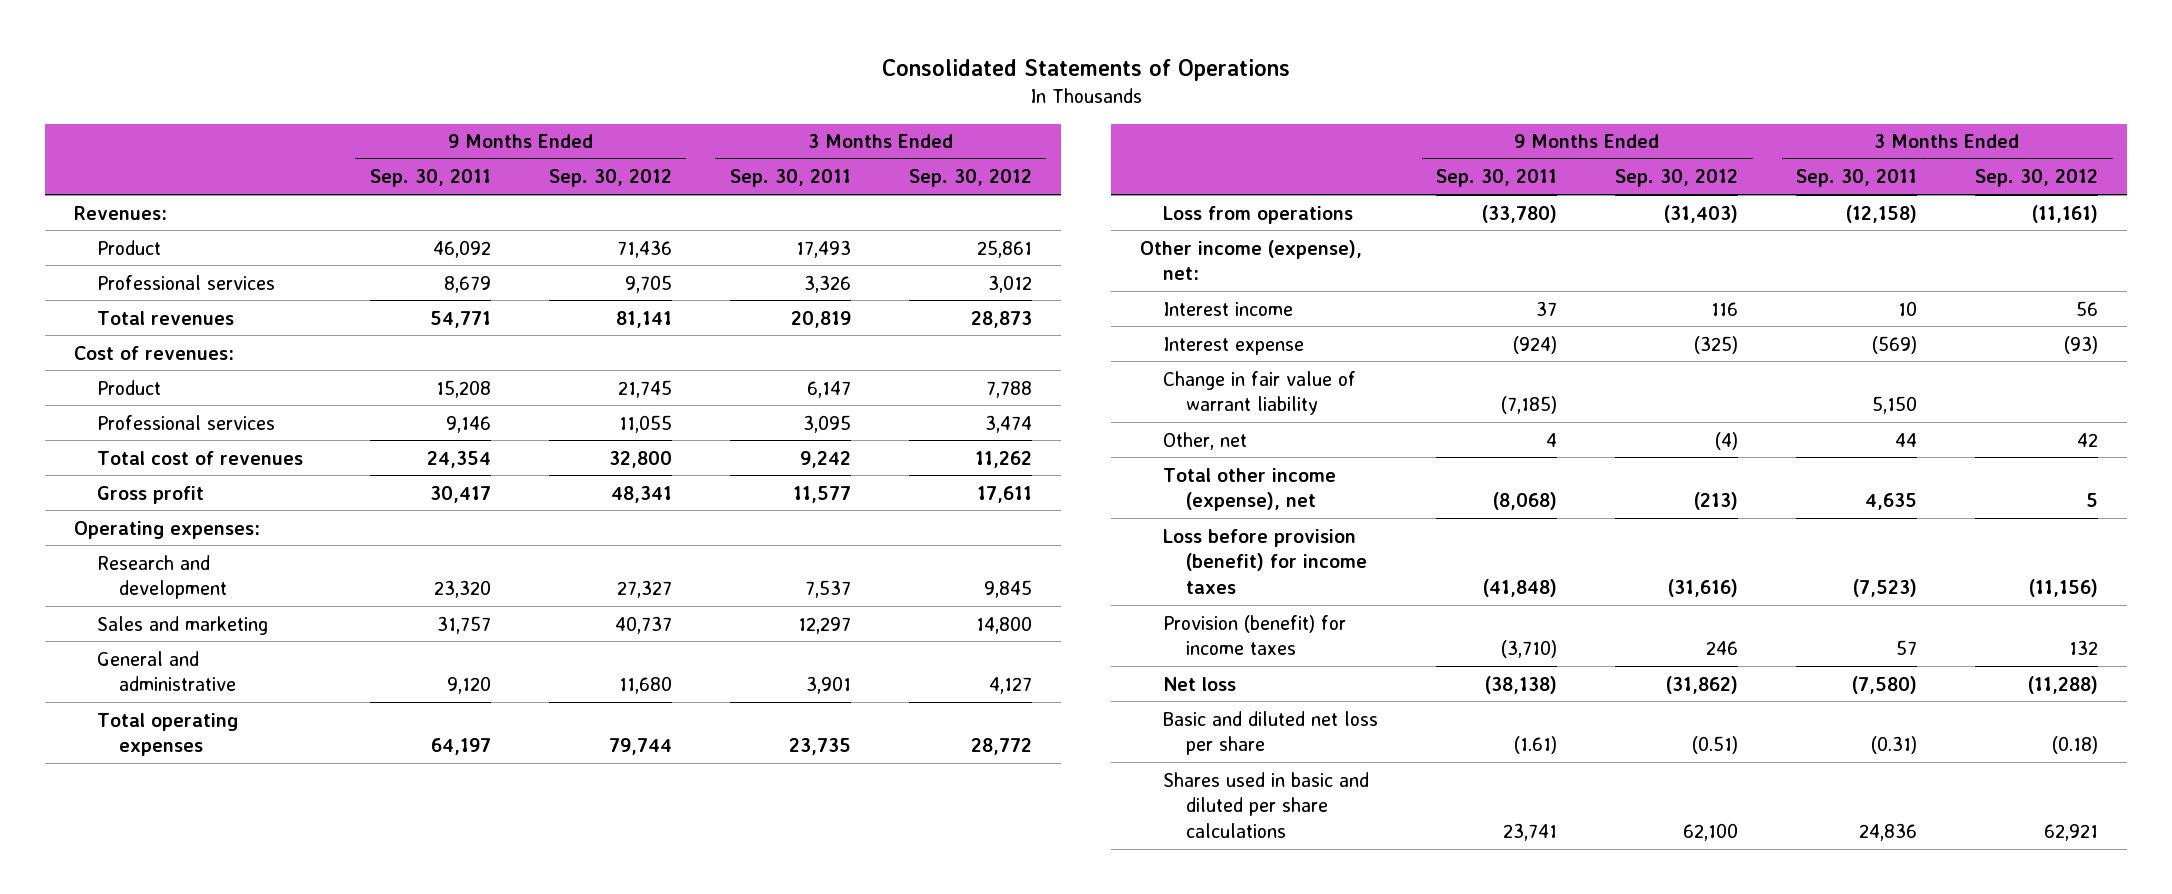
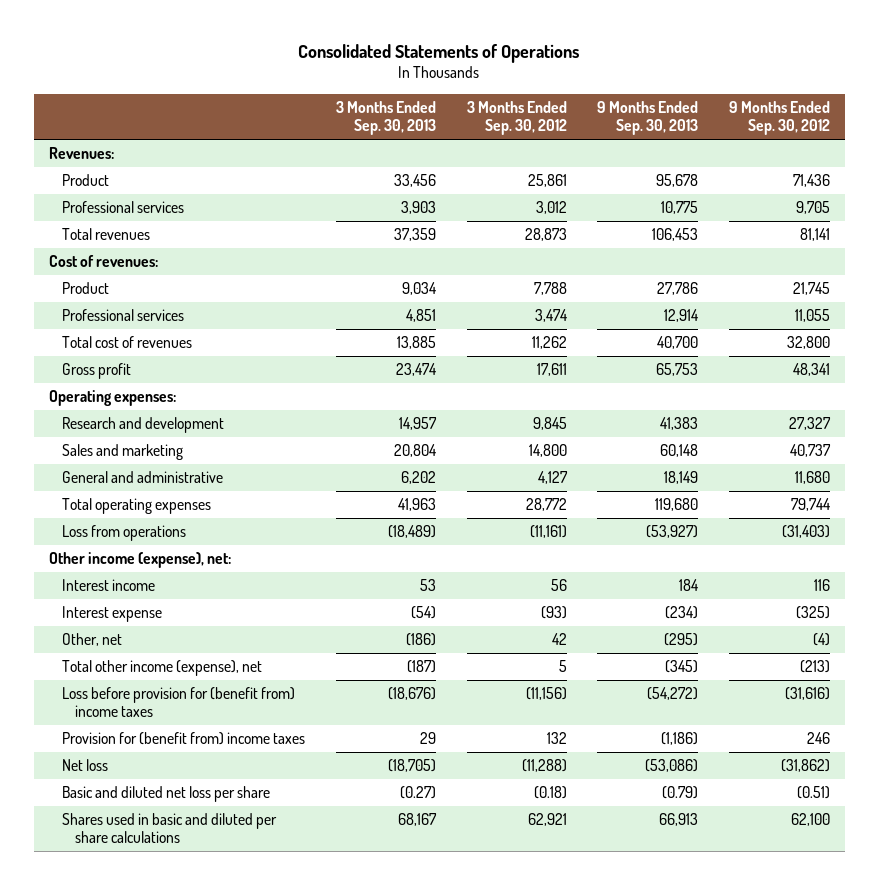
- | 9 Months Ended Sep. 30, 2011 | 9 Months Ended Sep. 30, 2012 | 3 Months Ended Sep. 30, 2011 | 3 Months Ended Sep. 30, 2012
+ | 3 Months Ended Sep. 30, 2013 | 3 Months Ended Sep. 30, 2012 | 9 Months Ended Sep. 30, 2013 | 9 Months Ended Sep. 30, 2012
- Change in fair value of warrant liability | (7,185) | | 5,150 |
- Loss before provision (benefit) for income taxes | (41,848) | (31,616) | (7,523) | (11,156)
- Provision (benefit) for income taxes | (3,710) | 246 | 57 | 132
+ Loss before provision for (benefit from) income taxes | (18,676) | (11,156) | (54,272) | (31,616)
+ Provision for (benefit from) income taxes | 29 | 132 | (1,186) | 246

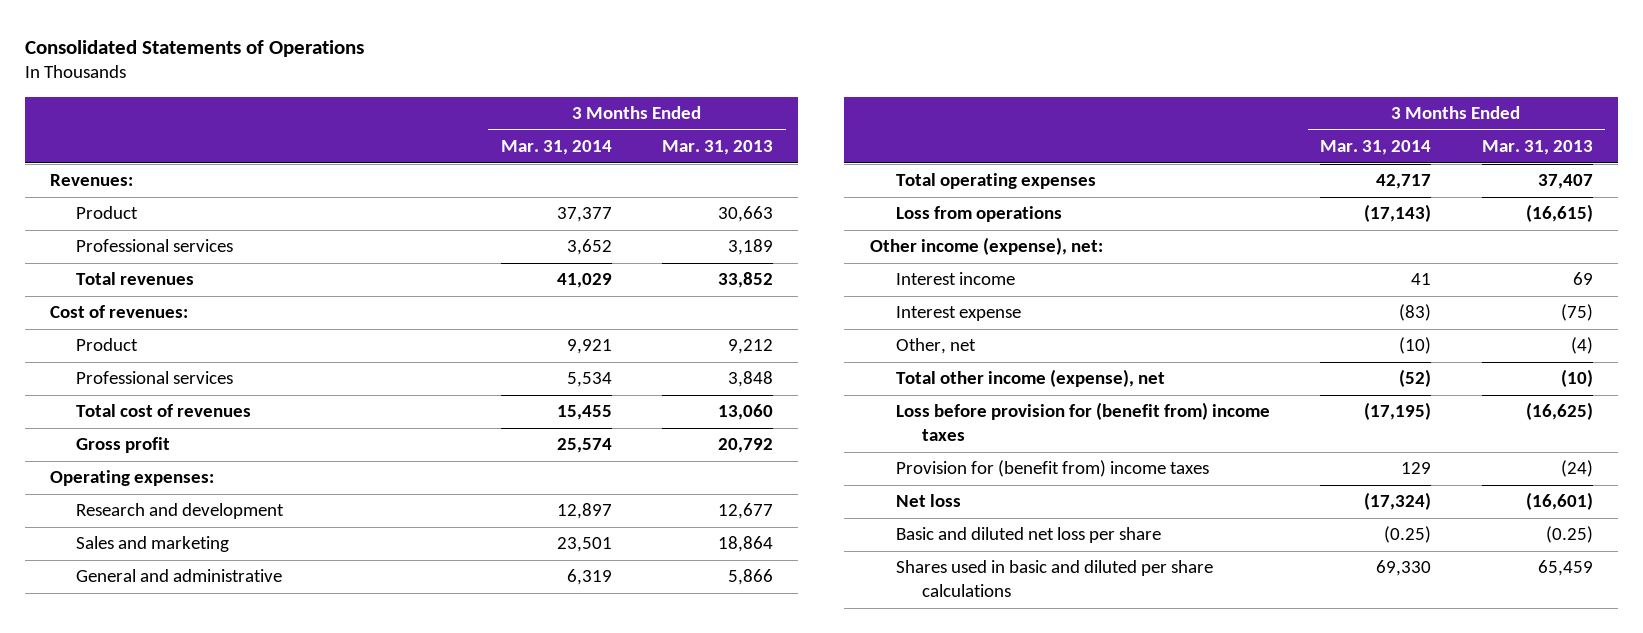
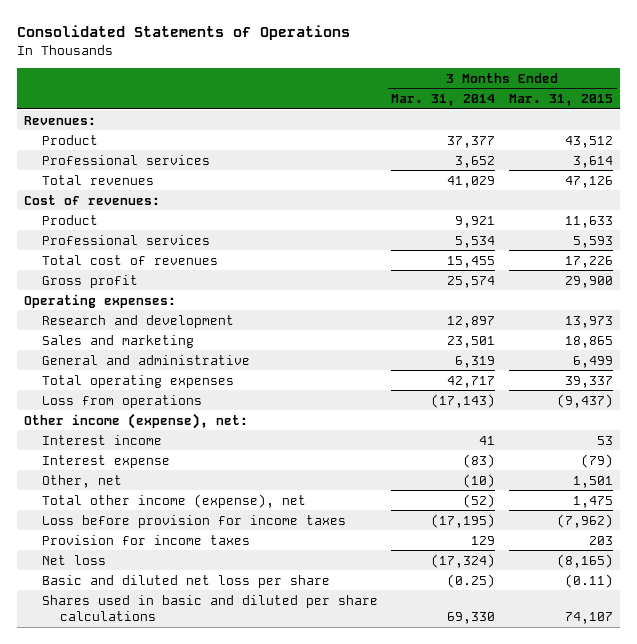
- | 3 Months Ended Mar. 31, 2014 | 3 Months Ended Mar. 31, 2013
+ | 3 Months Ended Mar. 31, 2014 | 3 Months Ended Mar. 31, 2015
- Loss before provision for (benefit from) income taxes | (17,195) | (16,625)
- Provision for (benefit from) income taxes | 129 | (24)
+ Loss before provision for income taxes | (17,195) | (7,962)
+ Provision for income taxes | 129 | 203

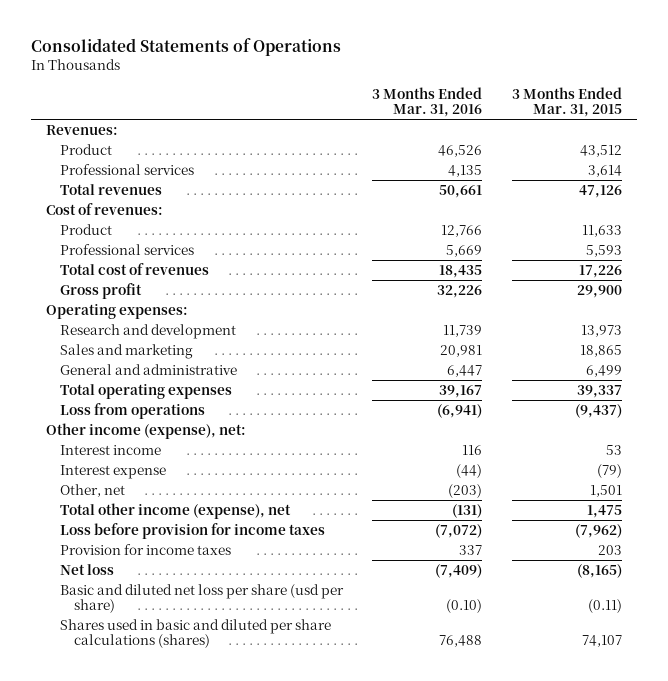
- | 3 Months Ended Mar. 31, 2014 | 3 Months Ended Mar. 31, 2015
+ | 3 Months Ended Mar. 31, 2016 | 3 Months Ended Mar. 31, 2015
- Basic and diluted net loss per share | (0.25) | (0.11)
- Shares used in basic and diluted per share calculations | 69,330 | 74,107
+ Basic and diluted net loss per share (usd per share) | (0.10) | (0.11)
+ Shares used in basic and diluted per share calculations (shares) | 76,488 | 74,107

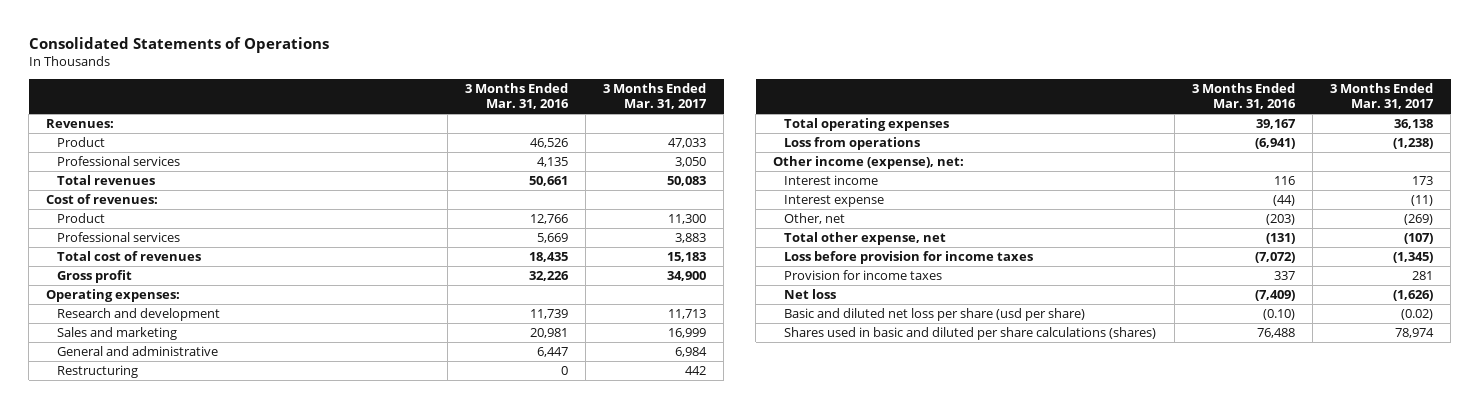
- | 3 Months Ended Mar. 31, 2016 | 3 Months Ended Mar. 31, 2015
+ | 3 Months Ended Mar. 31, 2016 | 3 Months Ended Mar. 31, 2017
+ Restructuring | 0 | 442
- Total other income (expense), net | (131) | 1,475
+ Total other expense, net | (131) | (107)

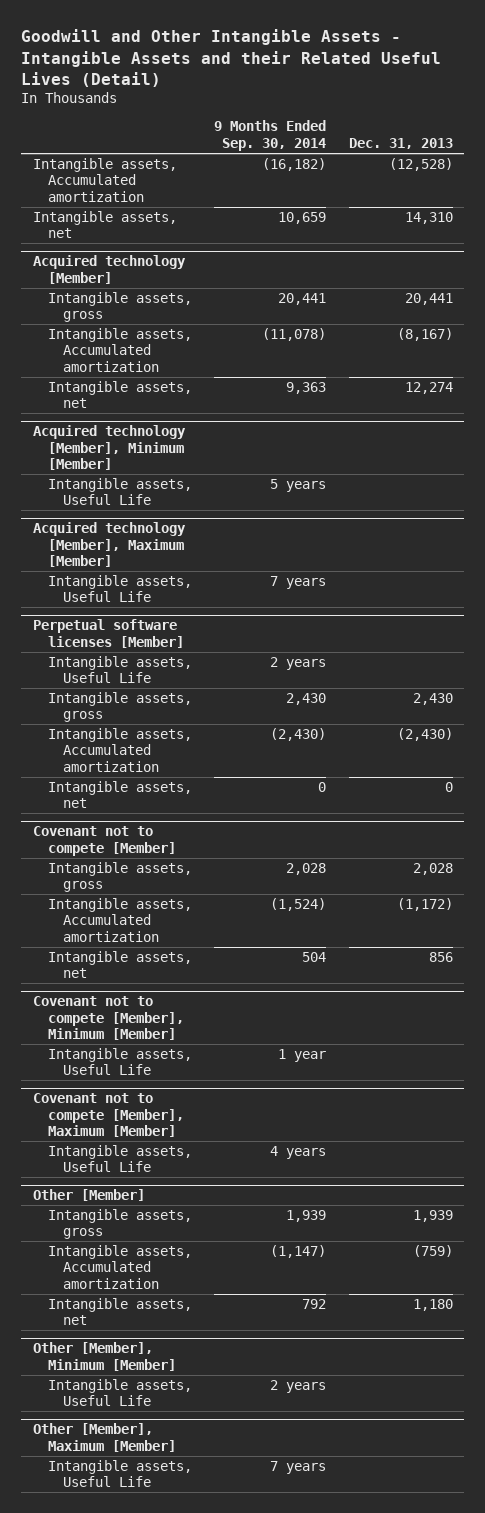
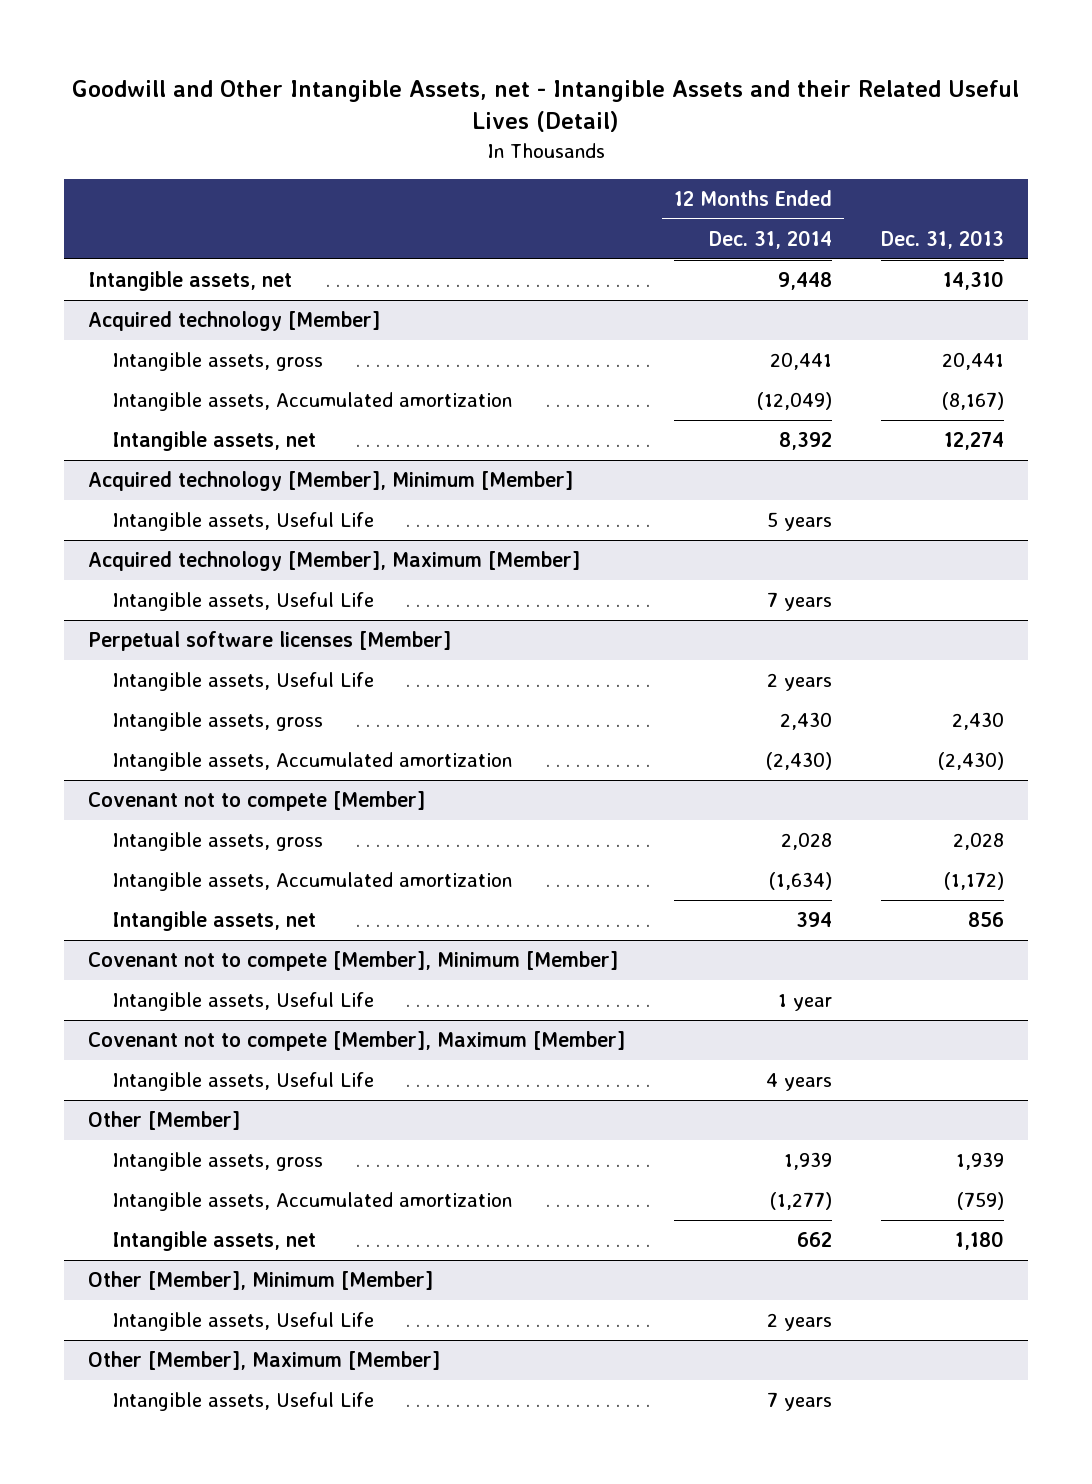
- Goodwill and Other Intangible Assets - Intangible Assets and their Related Useful Lives (Detail)
+ Goodwill and Other Intangible Assets, net - Intangible Assets and their Related Useful Lives (Detail)
- | 9 Months Ended Sep. 30, 2014 | Dec. 31, 2013
+ | 12 Months Ended Dec. 31, 2014 | Dec. 31, 2013
- Intangible assets, Accumulated amortization | (16,182) | (12,528)
@ Perpetual software licenses [Member]
- Intangible assets, net | 0 | 0

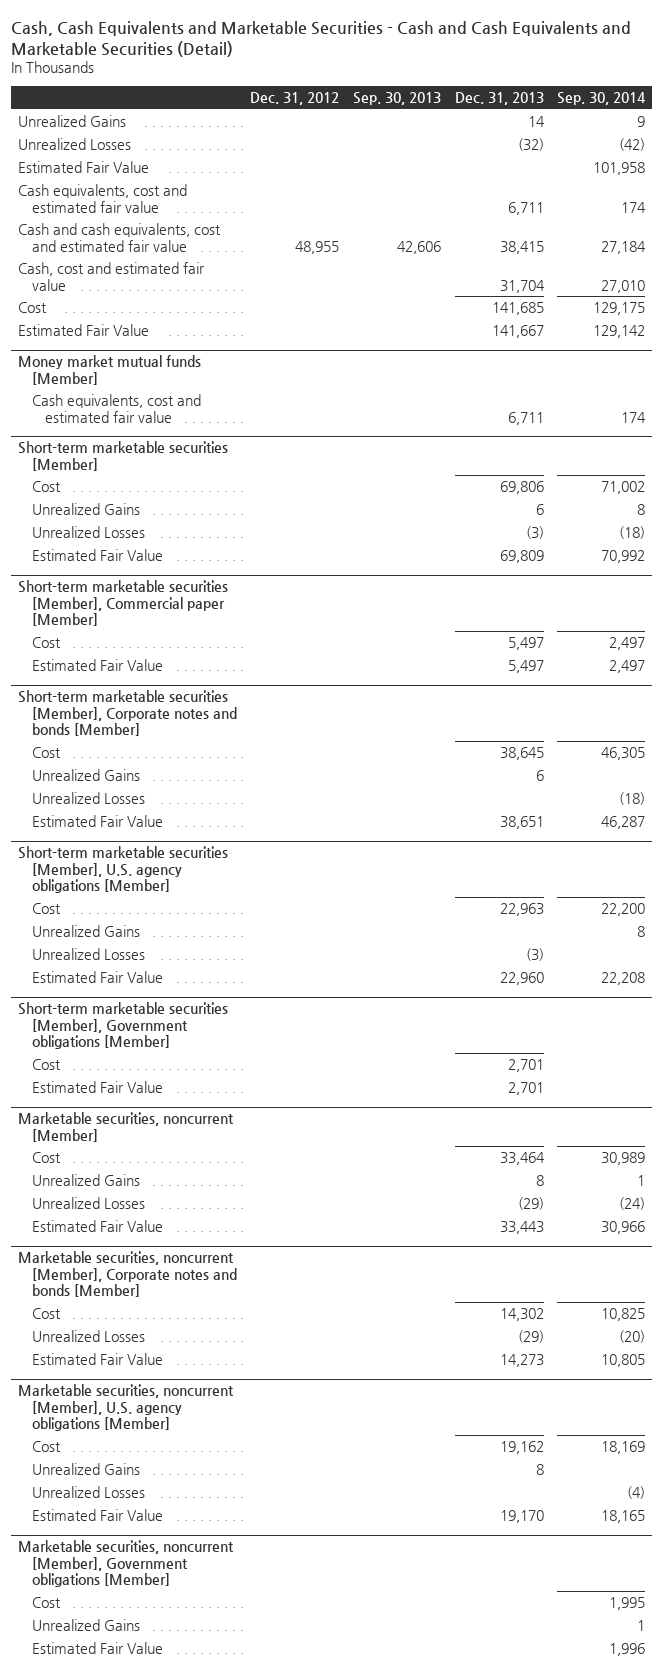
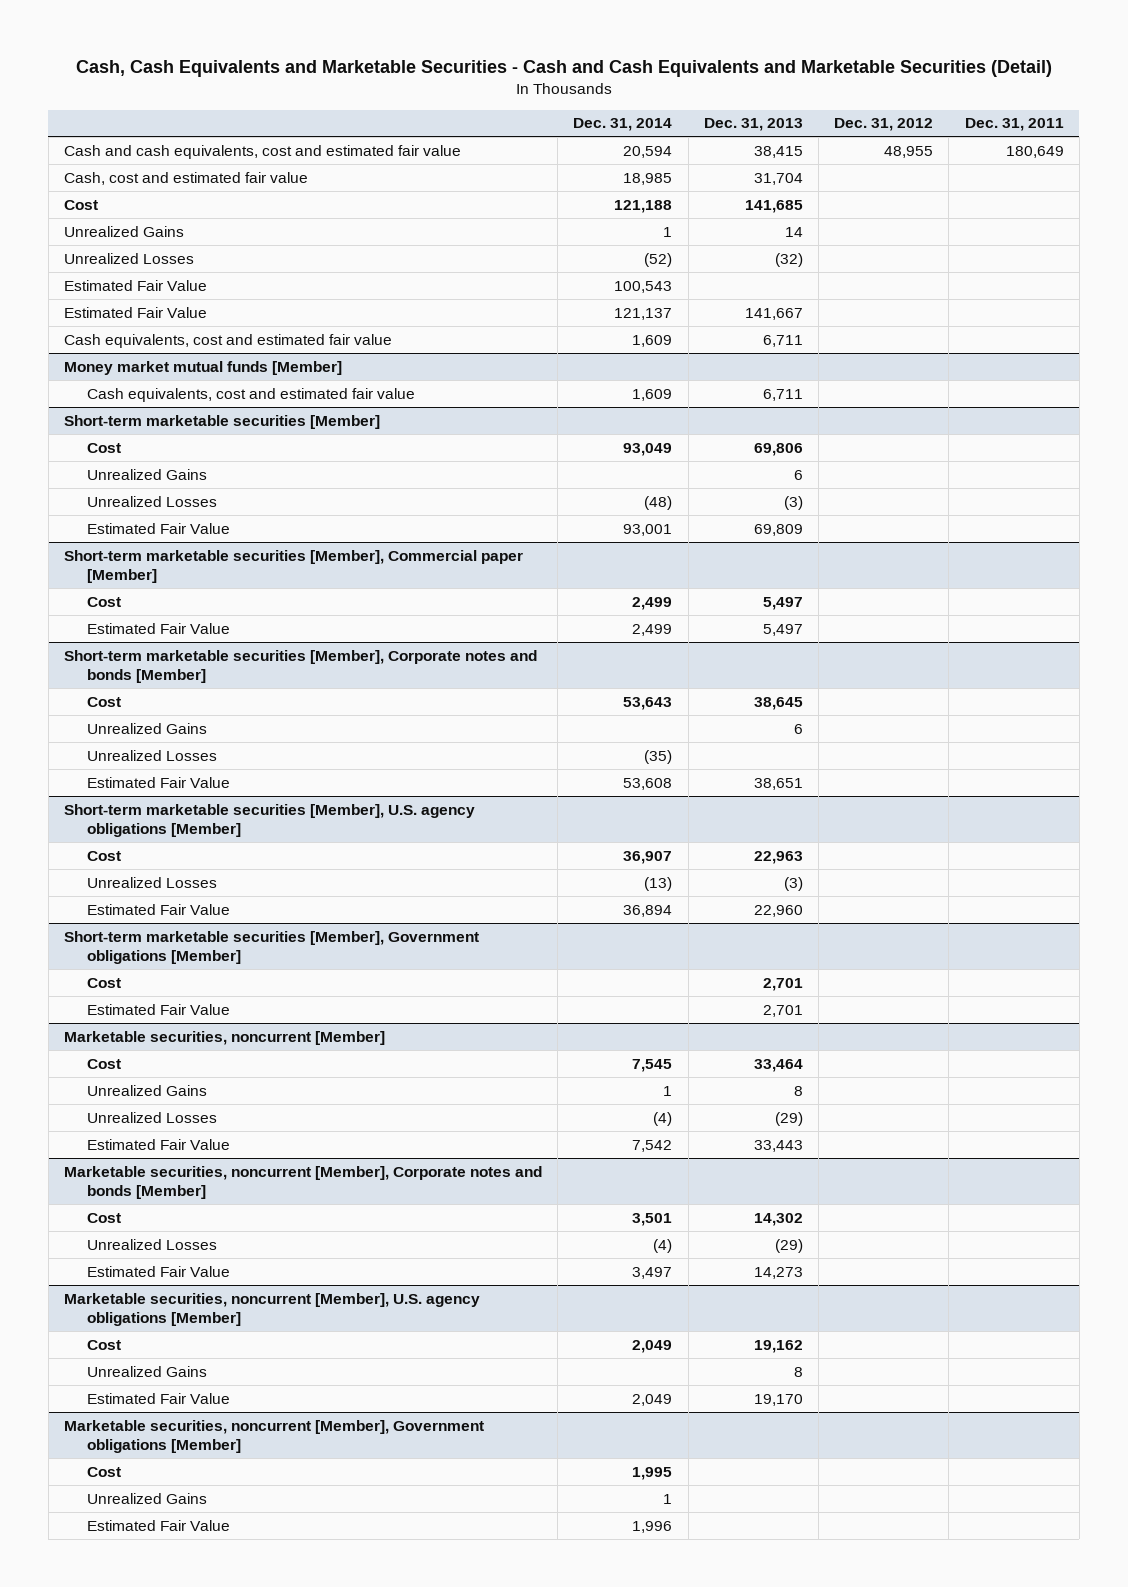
- | Dec. 31, 2012 | Sep. 30, 2013 | Dec. 31, 2013 | Sep. 30, 2014
+ | Dec. 31, 2014 | Dec. 31, 2013 | Dec. 31, 2012 | Dec. 31, 2011
moved down: Unrealized Gains | 1 | 14 | |
moved down: Unrealized Losses | (52) | (32) | |
moved down: Estimated Fair Value | 100,543 | | |
moved down: Cash equivalents, cost and estimated fair value | 1,609 | 6,711 | |
@ Short-term marketable securities [Member], U.S. agency obligations [Member]
- Unrealized Gains | | | | 8
@ Marketable securities, noncurrent [Member], U.S. agency obligations [Member]
- Unrealized Losses | | | | (4)

